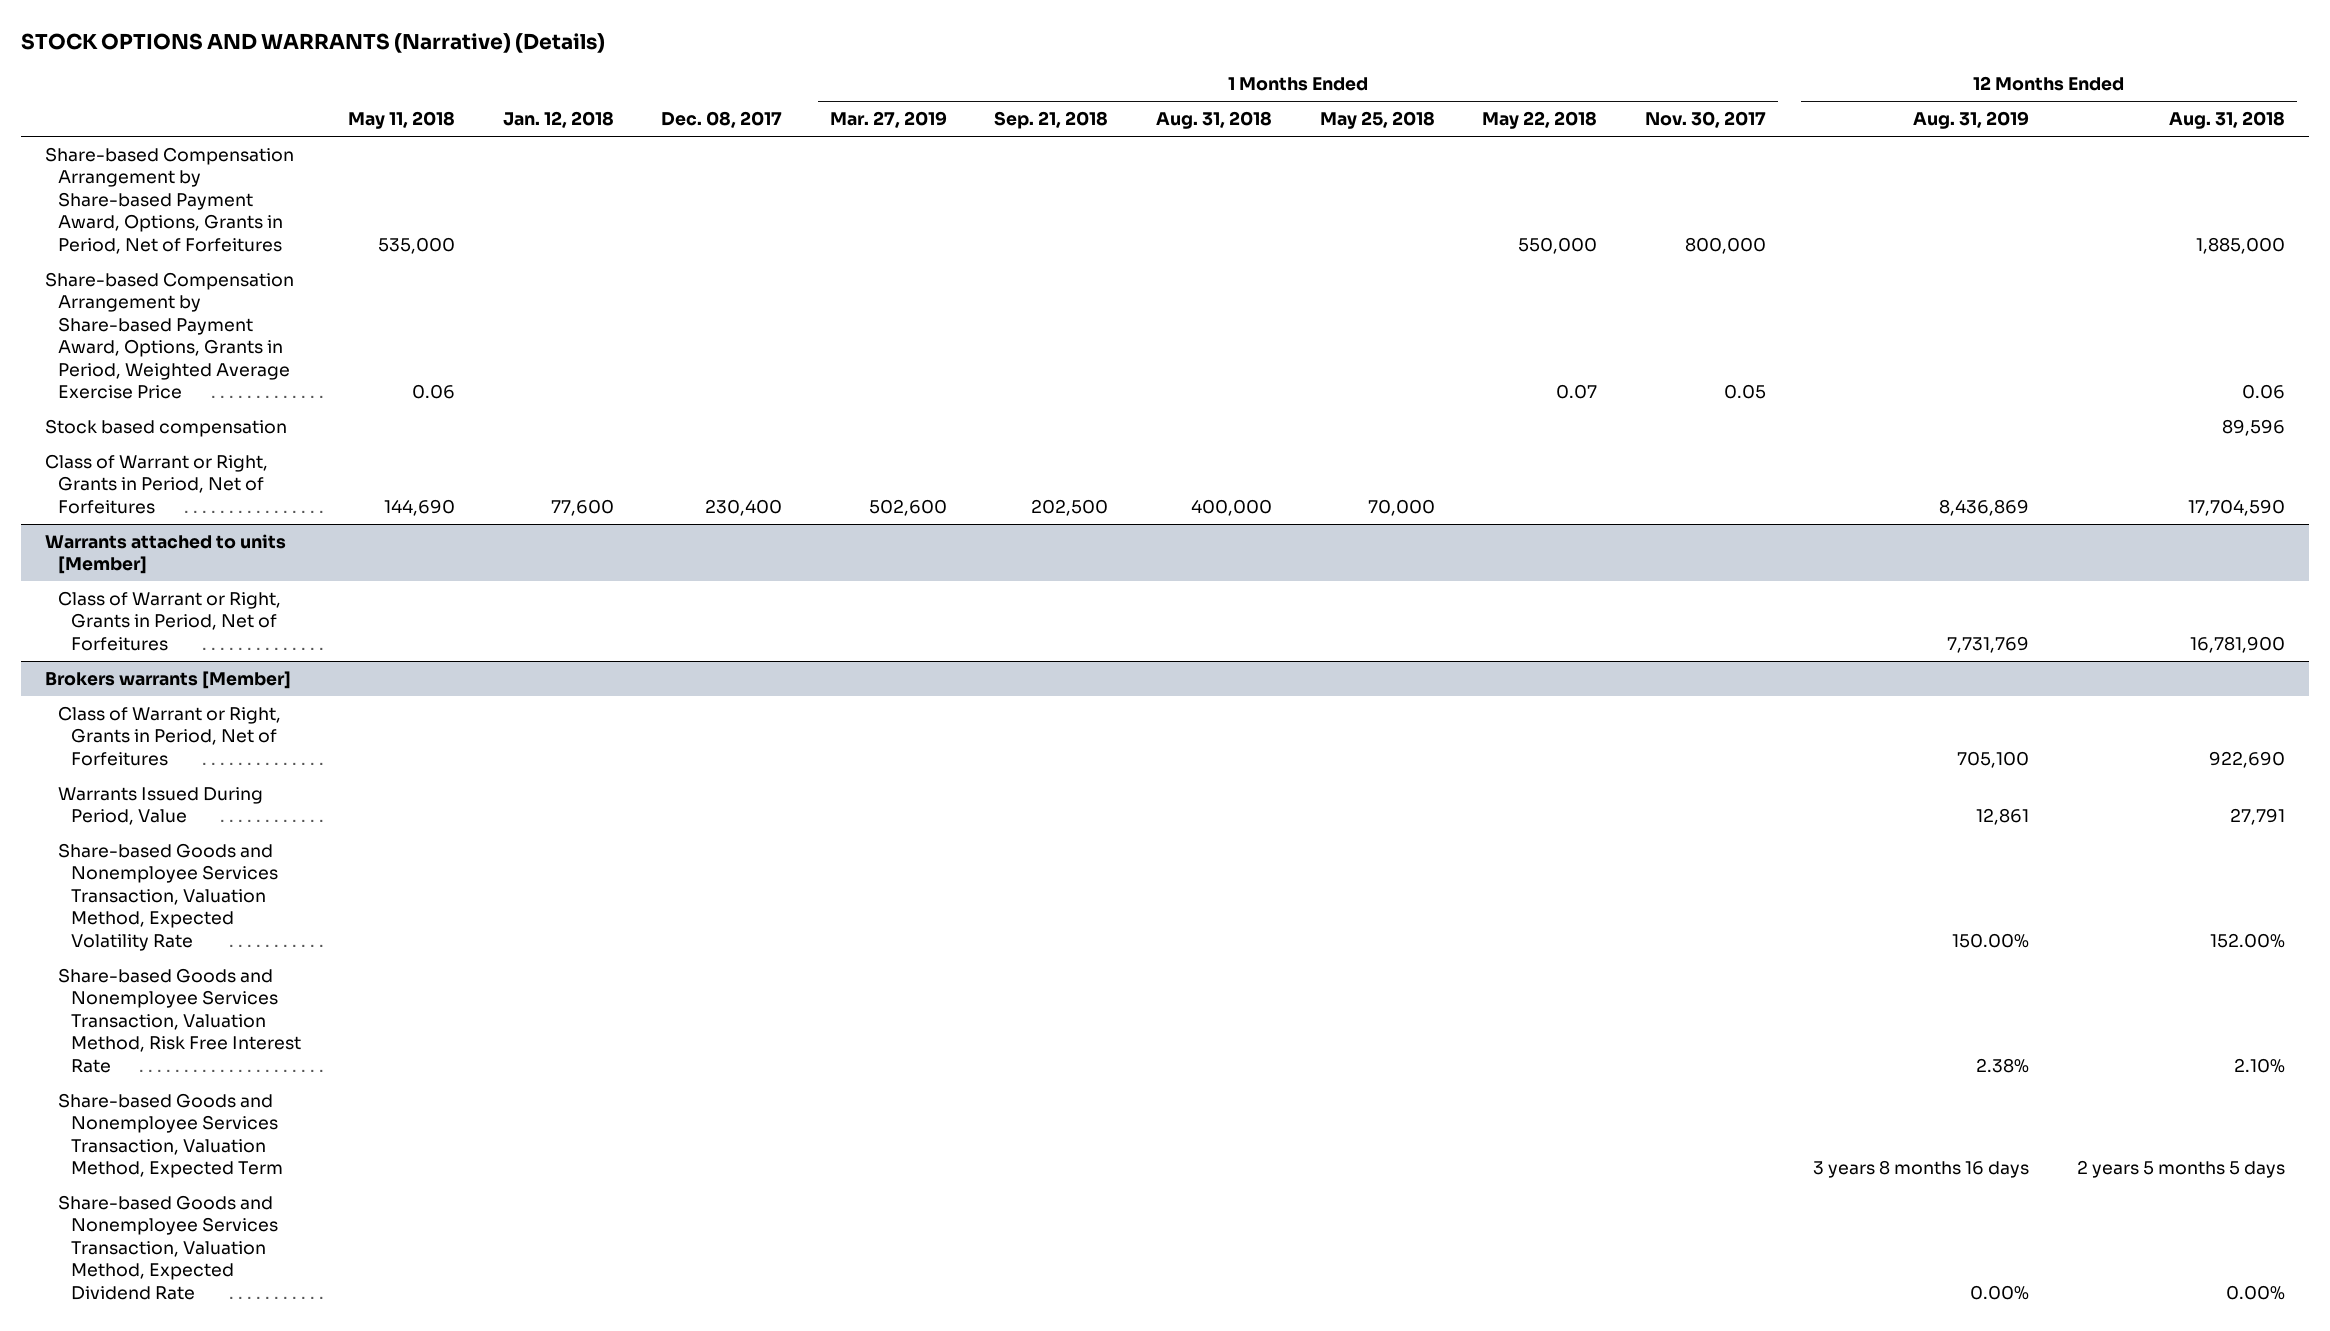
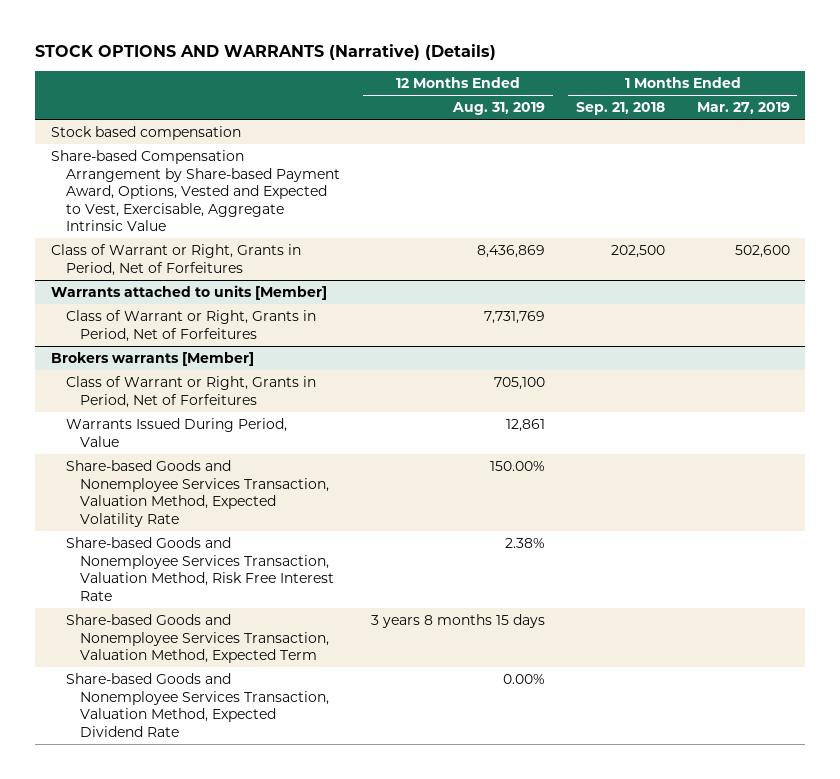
- | May 11, 2018 | Jan. 12, 2018 | Dec. 08, 2017 | 1 Months Ended Mar. 27, 2019 | 1 Months Ended Sep. 21, 2018 | 1 Months Ended Aug. 31, 2018 | 1 Months Ended May 25, 2018 | 1 Months Ended May 22, 2018 | 1 Months Ended Nov. 30, 2017 | 12 Months Ended Aug. 31, 2019 | 12 Months Ended Aug. 31, 2018
+ | 12 Months Ended Aug. 31, 2019 | 1 Months Ended Sep. 21, 2018 | 1 Months Ended Mar. 27, 2019
- Share-based Compensation Arrangement by Share-based Payment Award, Options, Grants in Period, Net of Forfeitures | 535,000 | | | | | | | 550,000 | 800,000 | | 1,885,000
- Share-based Compensation Arrangement by Share-based Payment Award, Options, Grants in Period, Weighted Average Exercise Price | 0.06 | | | | | | | 0.07 | 0.05 | | 0.06
+ Share-based Compensation Arrangement by Share-based Payment Award, Options, Vested and Expected to Vest, Exercisable, Aggregate Intrinsic Value
@ Brokers warrants [Member]
- Share-based Goods and Nonemployee Services Transaction, Valuation Method, Expected Term | | | | | | | | | | 3 years 8 months 16 days | 2 years 5 months 5 days
+ Share-based Goods and Nonemployee Services Transaction, Valuation Method, Expected Term | 3 years 8 months 15 days | |

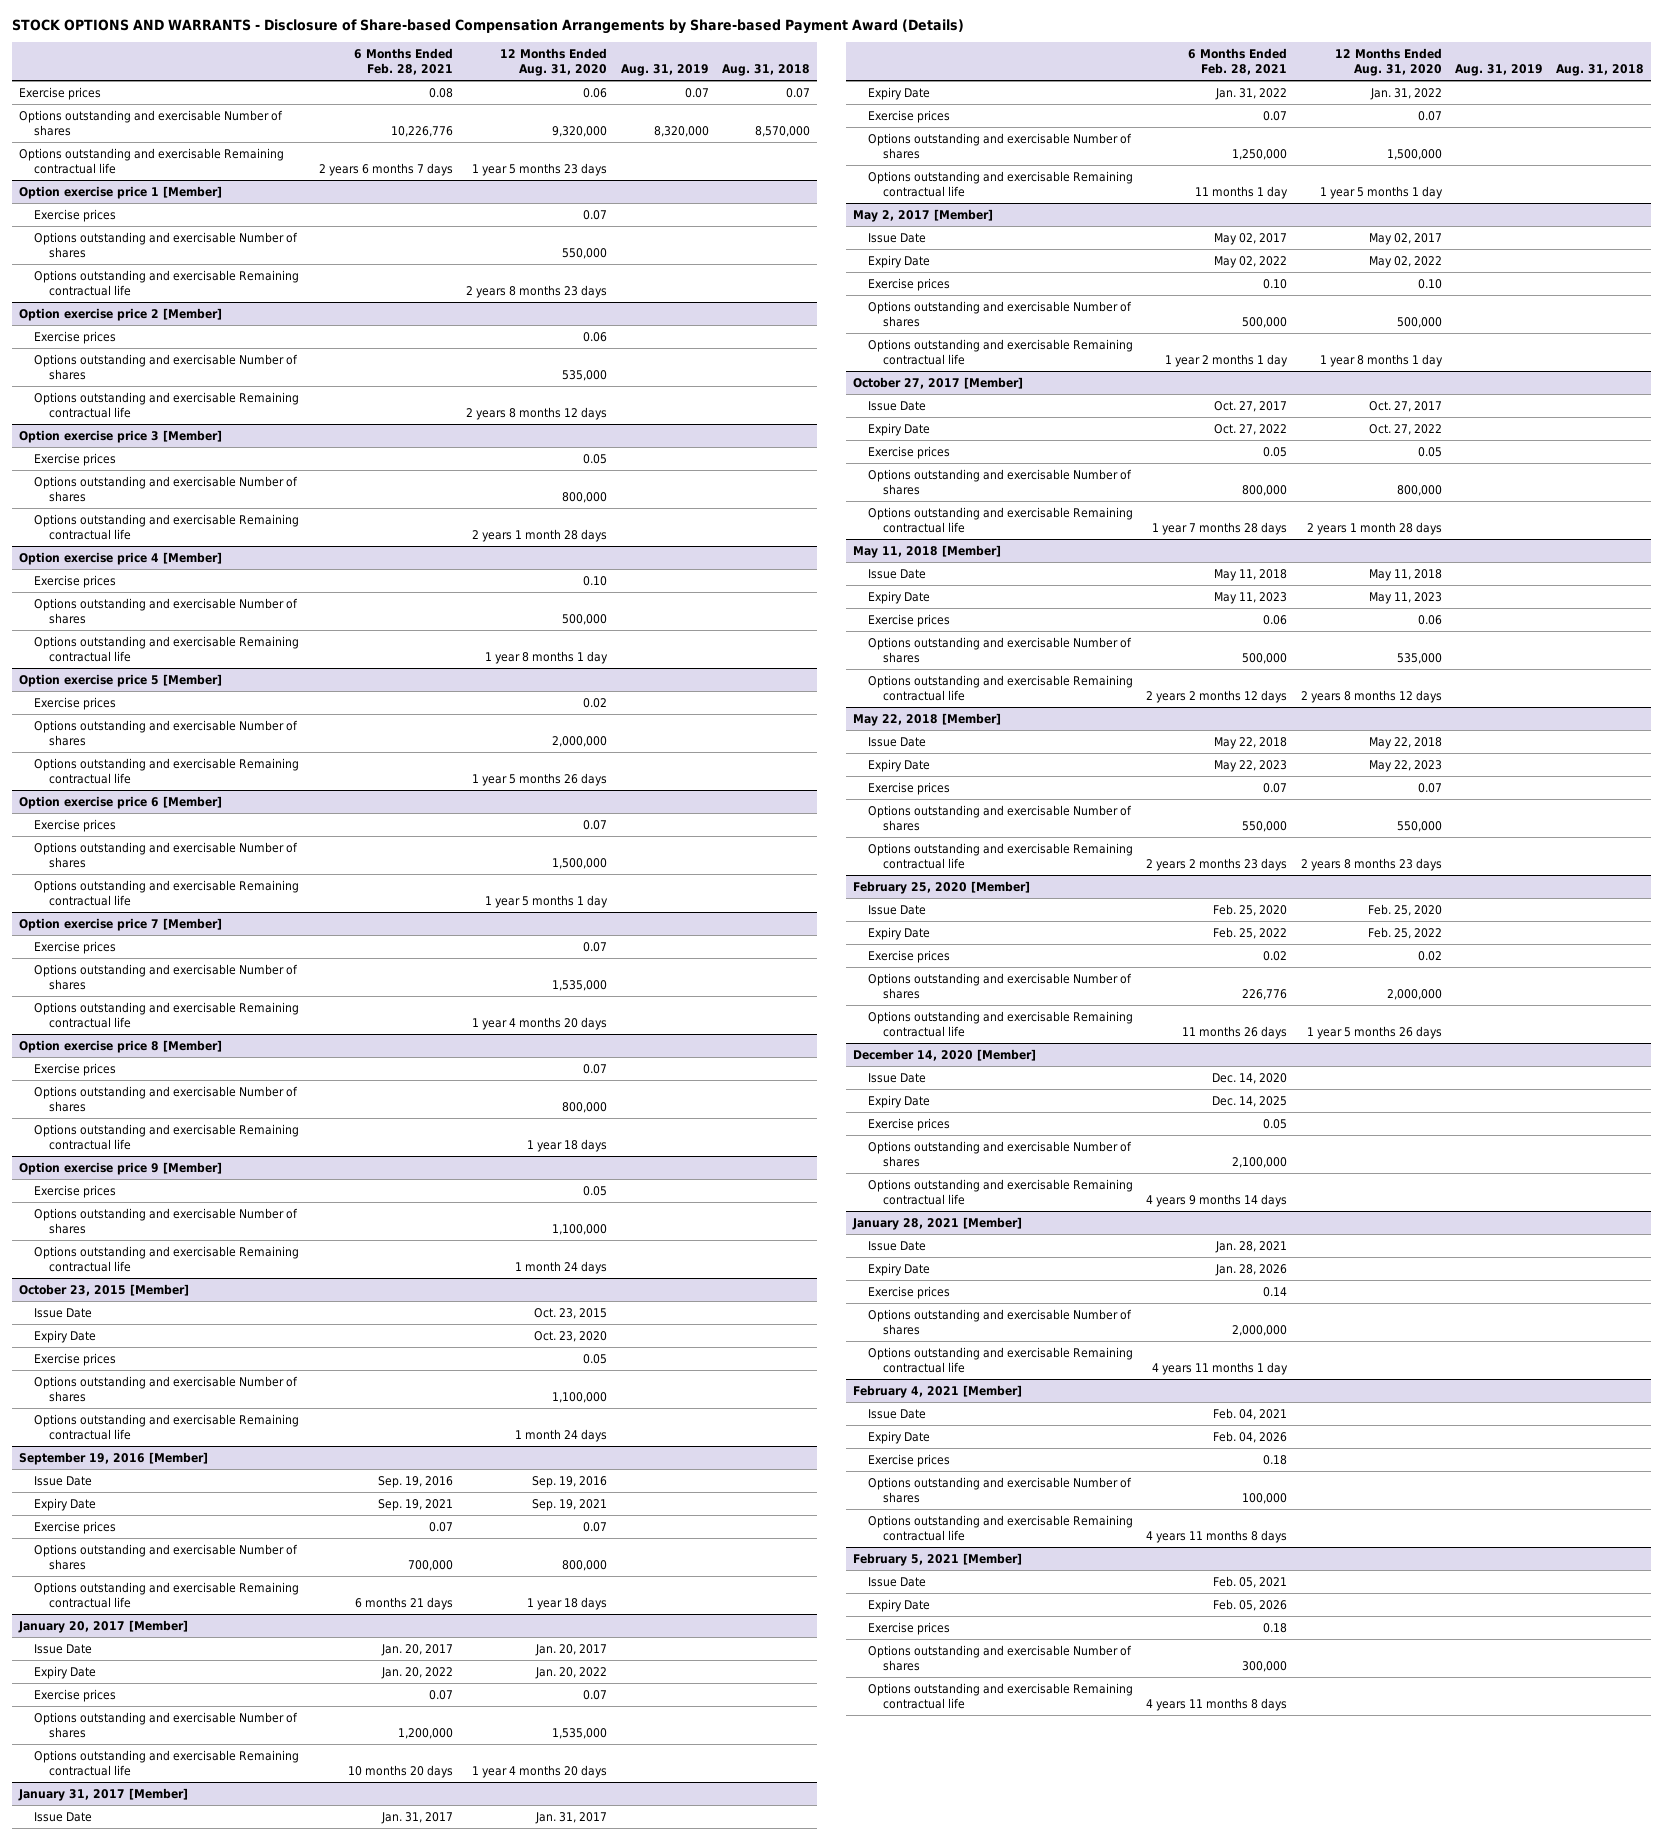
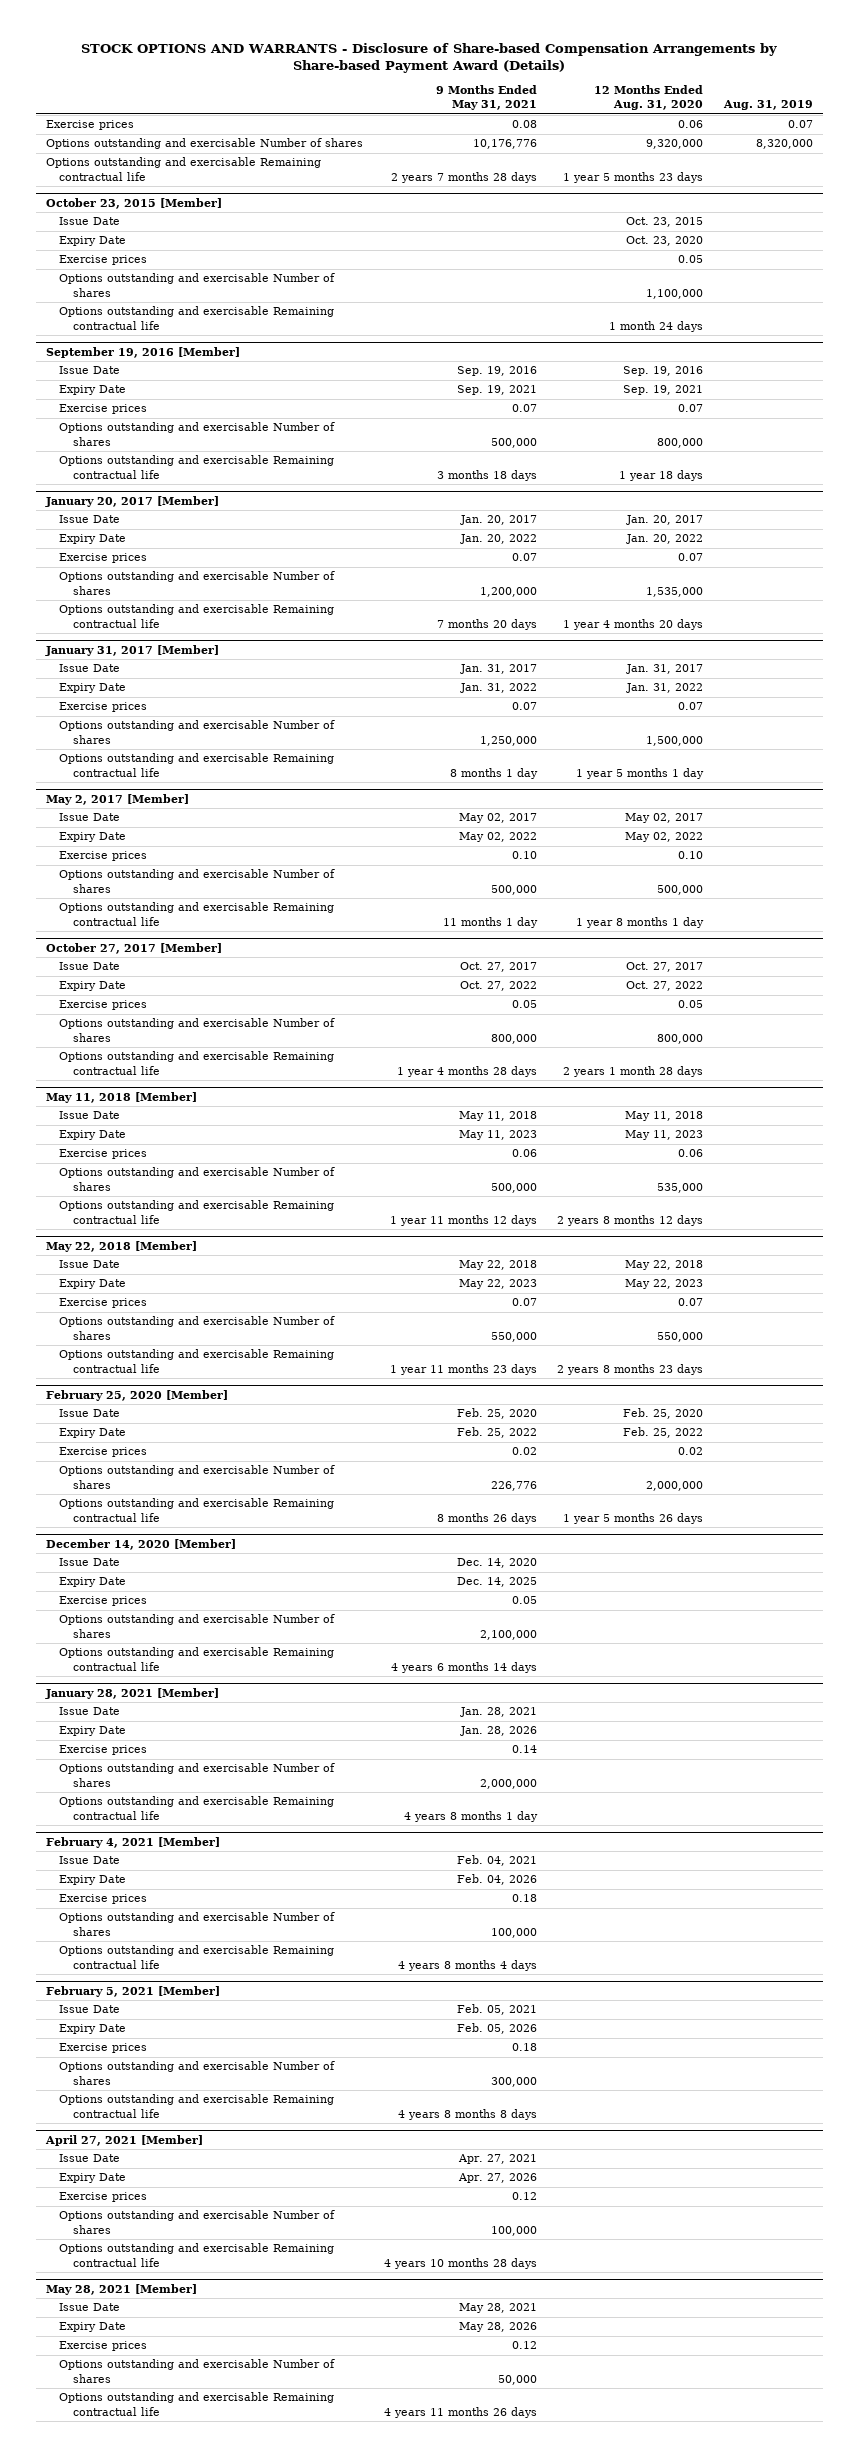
- | 6 Months Ended Feb. 28, 2021 | 12 Months Ended Aug. 31, 2020 | Aug. 31, 2019 | Aug. 31, 2018
+ | 9 Months Ended May 31, 2021 | 12 Months Ended Aug. 31, 2020 | Aug. 31, 2019
- Option exercise price 1 [Member]
- Exercise prices | | 0.07 | |
- Options outstanding and exercisable Number of shares | | 550,000 | |
- Options outstanding and exercisable Remaining contractual life | | 2 years 8 months 23 days | |
- Option exercise price 2 [Member]
- Exercise prices | | 0.06 | |
- Options outstanding and exercisable Number of shares | | 535,000 | |
- Options outstanding and exercisable Remaining contractual life | | 2 years 8 months 12 days | |
- Option exercise price 3 [Member]
- Exercise prices | | 0.05 | |
- Options outstanding and exercisable Number of shares | | 800,000 | |
- Options outstanding and exercisable Remaining contractual life | | 2 years 1 month 28 days | |
- Option exercise price 4 [Member]
- Exercise prices | | 0.10 | |
- Options outstanding and exercisable Number of shares | | 500,000 | |
- Options outstanding and exercisable Remaining contractual life | | 1 year 8 months 1 day | |
- Option exercise price 5 [Member]
- Exercise prices | | 0.02 | |
- Options outstanding and exercisable Number of shares | | 2,000,000 | |
- Options outstanding and exercisable Remaining contractual life | | 1 year 5 months 26 days | |
- Option exercise price 6 [Member]
- Exercise prices | | 0.07 | |
- Options outstanding and exercisable Number of shares | | 1,500,000 | |
- Options outstanding and exercisable Remaining contractual life | | 1 year 5 months 1 day | |
- Option exercise price 7 [Member]
- Exercise prices | | 0.07 | |
- Options outstanding and exercisable Number of shares | | 1,535,000 | |
- Options outstanding and exercisable Remaining contractual life | | 1 year 4 months 20 days | |
- Option exercise price 8 [Member]
- Exercise prices | | 0.07 | |
- Options outstanding and exercisable Number of shares | | 800,000 | |
- Options outstanding and exercisable Remaining contractual life | | 1 year 18 days | |
- Option exercise price 9 [Member]
- Exercise prices | | 0.05 | |
- Options outstanding and exercisable Number of shares | | 1,100,000 | |
- Options outstanding and exercisable Remaining contractual life | | 1 month 24 days | |
+ April 27, 2021 [Member]
+ Issue Date | Apr. 27, 2021 | |
+ Expiry Date | Apr. 27, 2026 | |
+ Exercise prices | 0.12 | |
+ Options outstanding and exercisable Number of shares | 100,000 | |
+ Options outstanding and exercisable Remaining contractual life | 4 years 10 months 28 days | |
+ May 28, 2021 [Member]
+ Issue Date | May 28, 2021 | |
+ Expiry Date | May 28, 2026 | |
+ Exercise prices | 0.12 | |
+ Options outstanding and exercisable Number of shares | 50,000 | |
+ Options outstanding and exercisable Remaining contractual life | 4 years 11 months 26 days | |

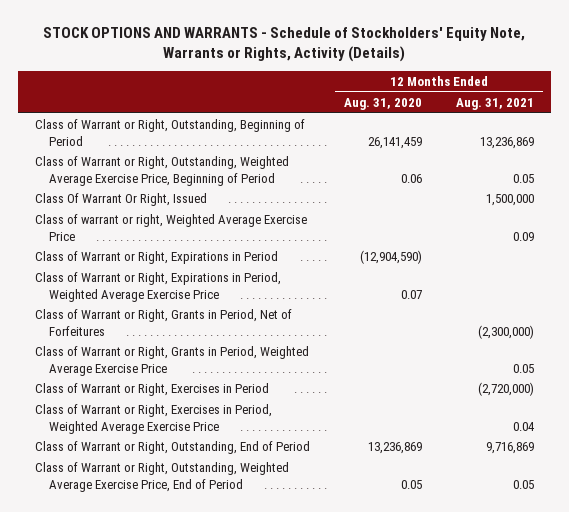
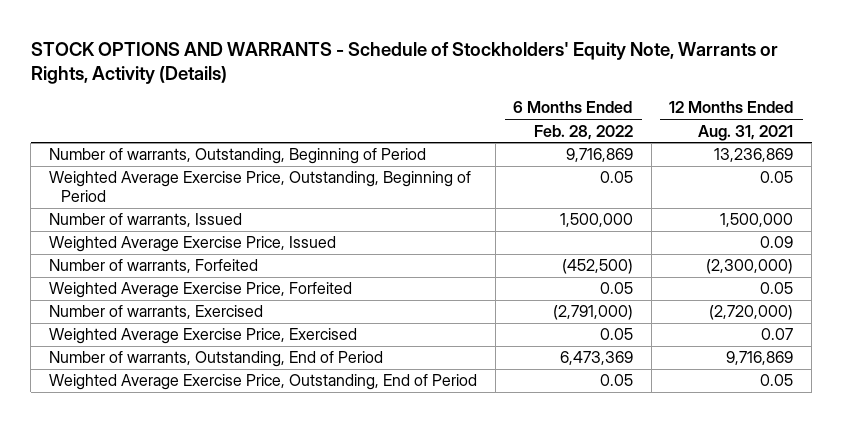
- | 12 Months Ended Aug. 31, 2020 | 12 Months Ended Aug. 31, 2021
+ | 6 Months Ended Feb. 28, 2022 | 12 Months Ended Aug. 31, 2021
- Class of Warrant or Right, Outstanding, Beginning of Period | 26,141,459 | 13,236,869
- Class of Warrant or Right, Outstanding, Weighted Average Exercise Price, Beginning of Period | 0.06 | 0.05
- Class Of Warrant Or Right, Issued | | 1,500,000
- Class of warrant or right, Weighted Average Exercise Price | | 0.09
- Class of Warrant or Right, Expirations in Period | (12,904,590) |
- Class of Warrant or Right, Expirations in Period, Weighted Average Exercise Price | 0.07 |
- Class of Warrant or Right, Grants in Period, Net of Forfeitures | | (2,300,000)
- Class of Warrant or Right, Grants in Period, Weighted Average Exercise Price | | 0.05
- Class of Warrant or Right, Exercises in Period | | (2,720,000)
- Class of Warrant or Right, Exercises in Period, Weighted Average Exercise Price | | 0.04
- Class of Warrant or Right, Outstanding, End of Period | 13,236,869 | 9,716,869
- Class of Warrant or Right, Outstanding, Weighted Average Exercise Price, End of Period | 0.05 | 0.05
+ Number of warrants, Outstanding, Beginning of Period | 9,716,869 | 13,236,869
+ Weighted Average Exercise Price, Outstanding, Beginning of Period | 0.05 | 0.05
+ Number of warrants, Issued | 1,500,000 | 1,500,000
+ Weighted Average Exercise Price, Issued | | 0.09
+ Number of warrants, Forfeited | (452,500) | (2,300,000)
+ Weighted Average Exercise Price, Forfeited | 0.05 | 0.05
+ Number of warrants, Exercised | (2,791,000) | (2,720,000)
+ Weighted Average Exercise Price, Exercised | 0.05 | 0.07
+ Number of warrants, Outstanding, End of Period | 6,473,369 | 9,716,869
+ Weighted Average Exercise Price, Outstanding, End of Period | 0.05 | 0.05

